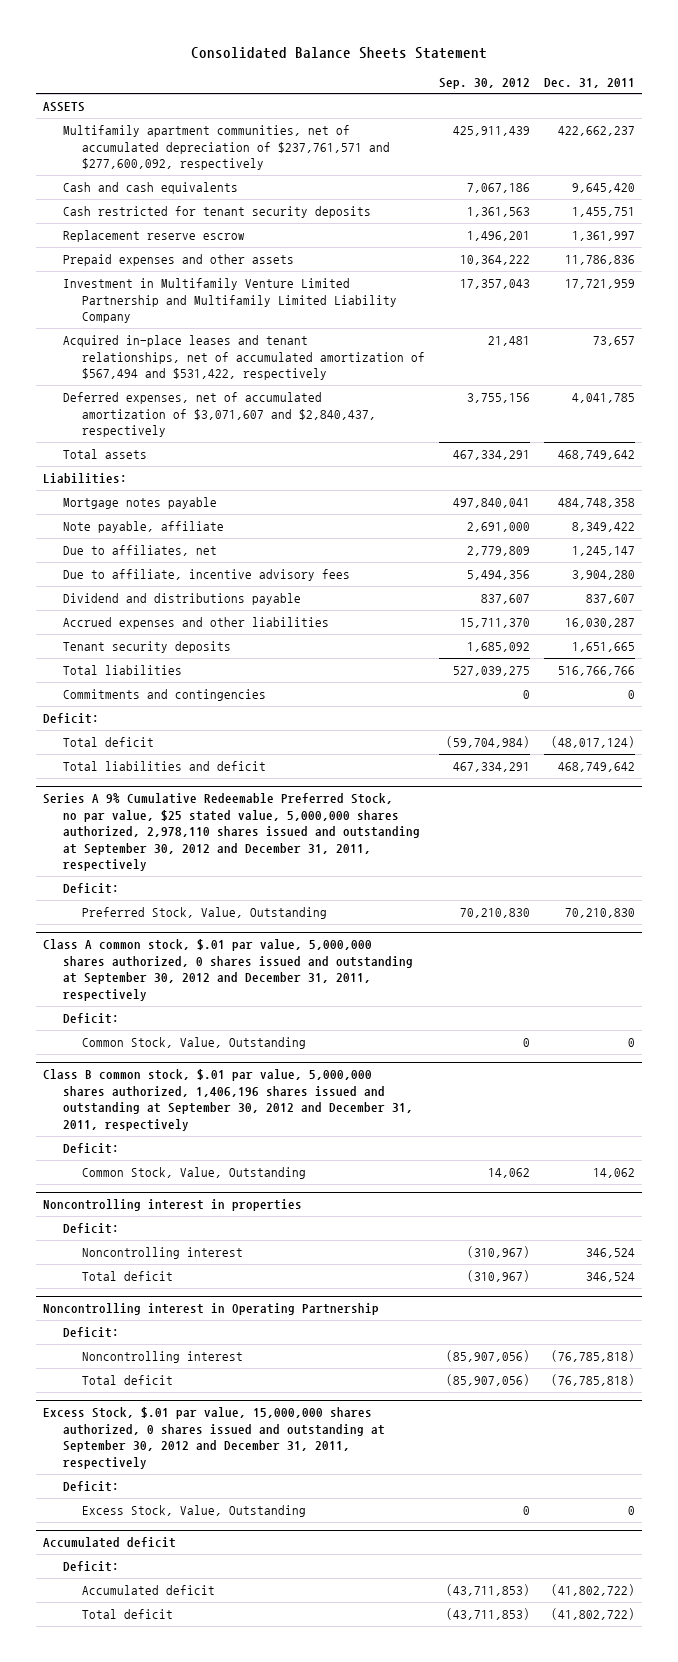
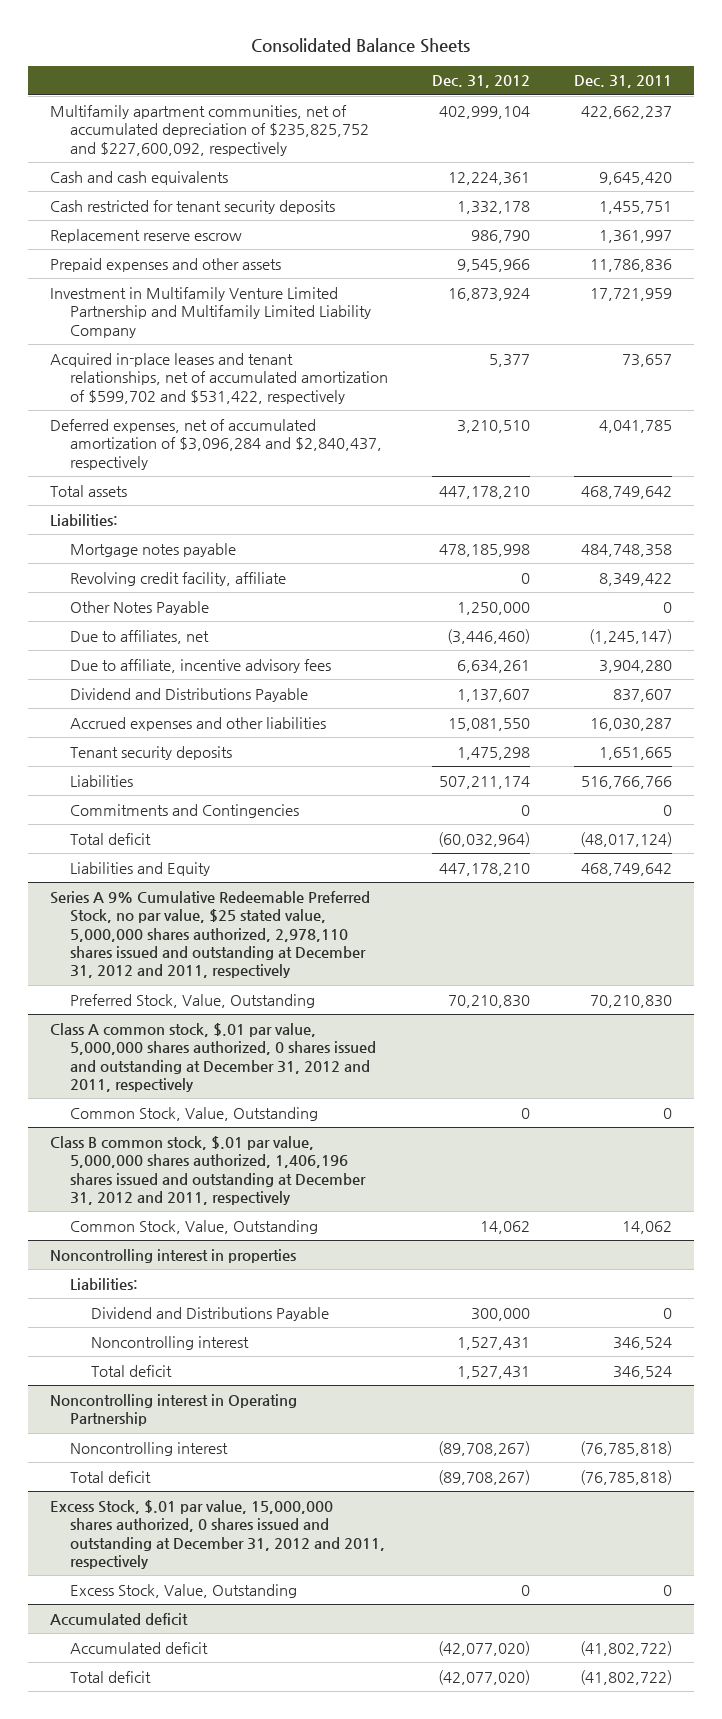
- Consolidated Balance Sheets Statement
+ Consolidated Balance Sheets
- | Sep. 30, 2012 | Dec. 31, 2011
+ | Dec. 31, 2012 | Dec. 31, 2011
- ASSETS
- Multifamily apartment communities, net of accumulated depreciation of $237,761,571 and $277,600,092, respectively | 425,911,439 | 422,662,237
+ Multifamily apartment communities, net of accumulated depreciation of $235,825,752 and $227,600,092, respectively | 402,999,104 | 422,662,237
- Acquired in-place leases and tenant relationships, net of accumulated amortization of $567,494 and $531,422, respectively | 21,481 | 73,657
- Deferred expenses, net of accumulated amortization of $3,071,607 and $2,840,437, respectively | 3,755,156 | 4,041,785
+ Acquired in-place leases and tenant relationships, net of accumulated amortization of $599,702 and $531,422, respectively | 5,377 | 73,657
+ Deferred expenses, net of accumulated amortization of $3,096,284 and $2,840,437, respectively | 3,210,510 | 4,041,785
- Note payable, affiliate | 2,691,000 | 8,349,422
- Due to affiliates, net | 2,779,809 | 1,245,147
+ Revolving credit facility, affiliate | 0 | 8,349,422
+ Other Notes Payable | 1,250,000 | 0
+ Due to affiliates, net | (3,446,460) | (1,245,147)
- Dividend and distributions payable | 837,607 | 837,607
+ Dividend and Distributions Payable | 1,137,607 | 837,607
- Total liabilities | 527,039,275 | 516,766,766
- Commitments and contingencies | 0 | 0
- Deficit:
+ Liabilities | 507,211,174 | 516,766,766
+ Commitments and Contingencies | 0 | 0
- Total liabilities and deficit | 467,334,291 | 468,749,642
- Series A 9% Cumulative Redeemable Preferred Stock, no par value, $25 stated value, 5,000,000 shares authorized, 2,978,110 shares issued and outstanding at September 30, 2012 and December 31, 2011, respectively
- Deficit:
+ Liabilities and Equity | 447,178,210 | 468,749,642
+ Series A 9% Cumulative Redeemable Preferred Stock, no par value, $25 stated value, 5,000,000 shares authorized, 2,978,110 shares issued and outstanding at December 31, 2012 and 2011, respectively
- Class A common stock, $.01 par value, 5,000,000 shares authorized, 0 shares issued and outstanding at September 30, 2012 and December 31, 2011, respectively
- Deficit:
+ Class A common stock, $.01 par value, 5,000,000 shares authorized, 0 shares issued and outstanding at December 31, 2012 and 2011, respectively
- Class B common stock, $.01 par value, 5,000,000 shares authorized, 1,406,196 shares issued and outstanding at September 30, 2012 and December 31, 2011, respectively
- Deficit:
+ Class B common stock, $.01 par value, 5,000,000 shares authorized, 1,406,196 shares issued and outstanding at December 31, 2012 and 2011, respectively
@ Noncontrolling interest in properties
- Deficit:
+ Liabilities:
+ Dividend and Distributions Payable | 300,000 | 0
@ Noncontrolling interest in Operating Partnership
- Deficit:
- Excess Stock, $.01 par value, 15,000,000 shares authorized, 0 shares issued and outstanding at September 30, 2012 and December 31, 2011, respectively
- Deficit:
+ Excess Stock, $.01 par value, 15,000,000 shares authorized, 0 shares issued and outstanding at December 31, 2012 and 2011, respectively
@ Accumulated deficit
- Deficit:

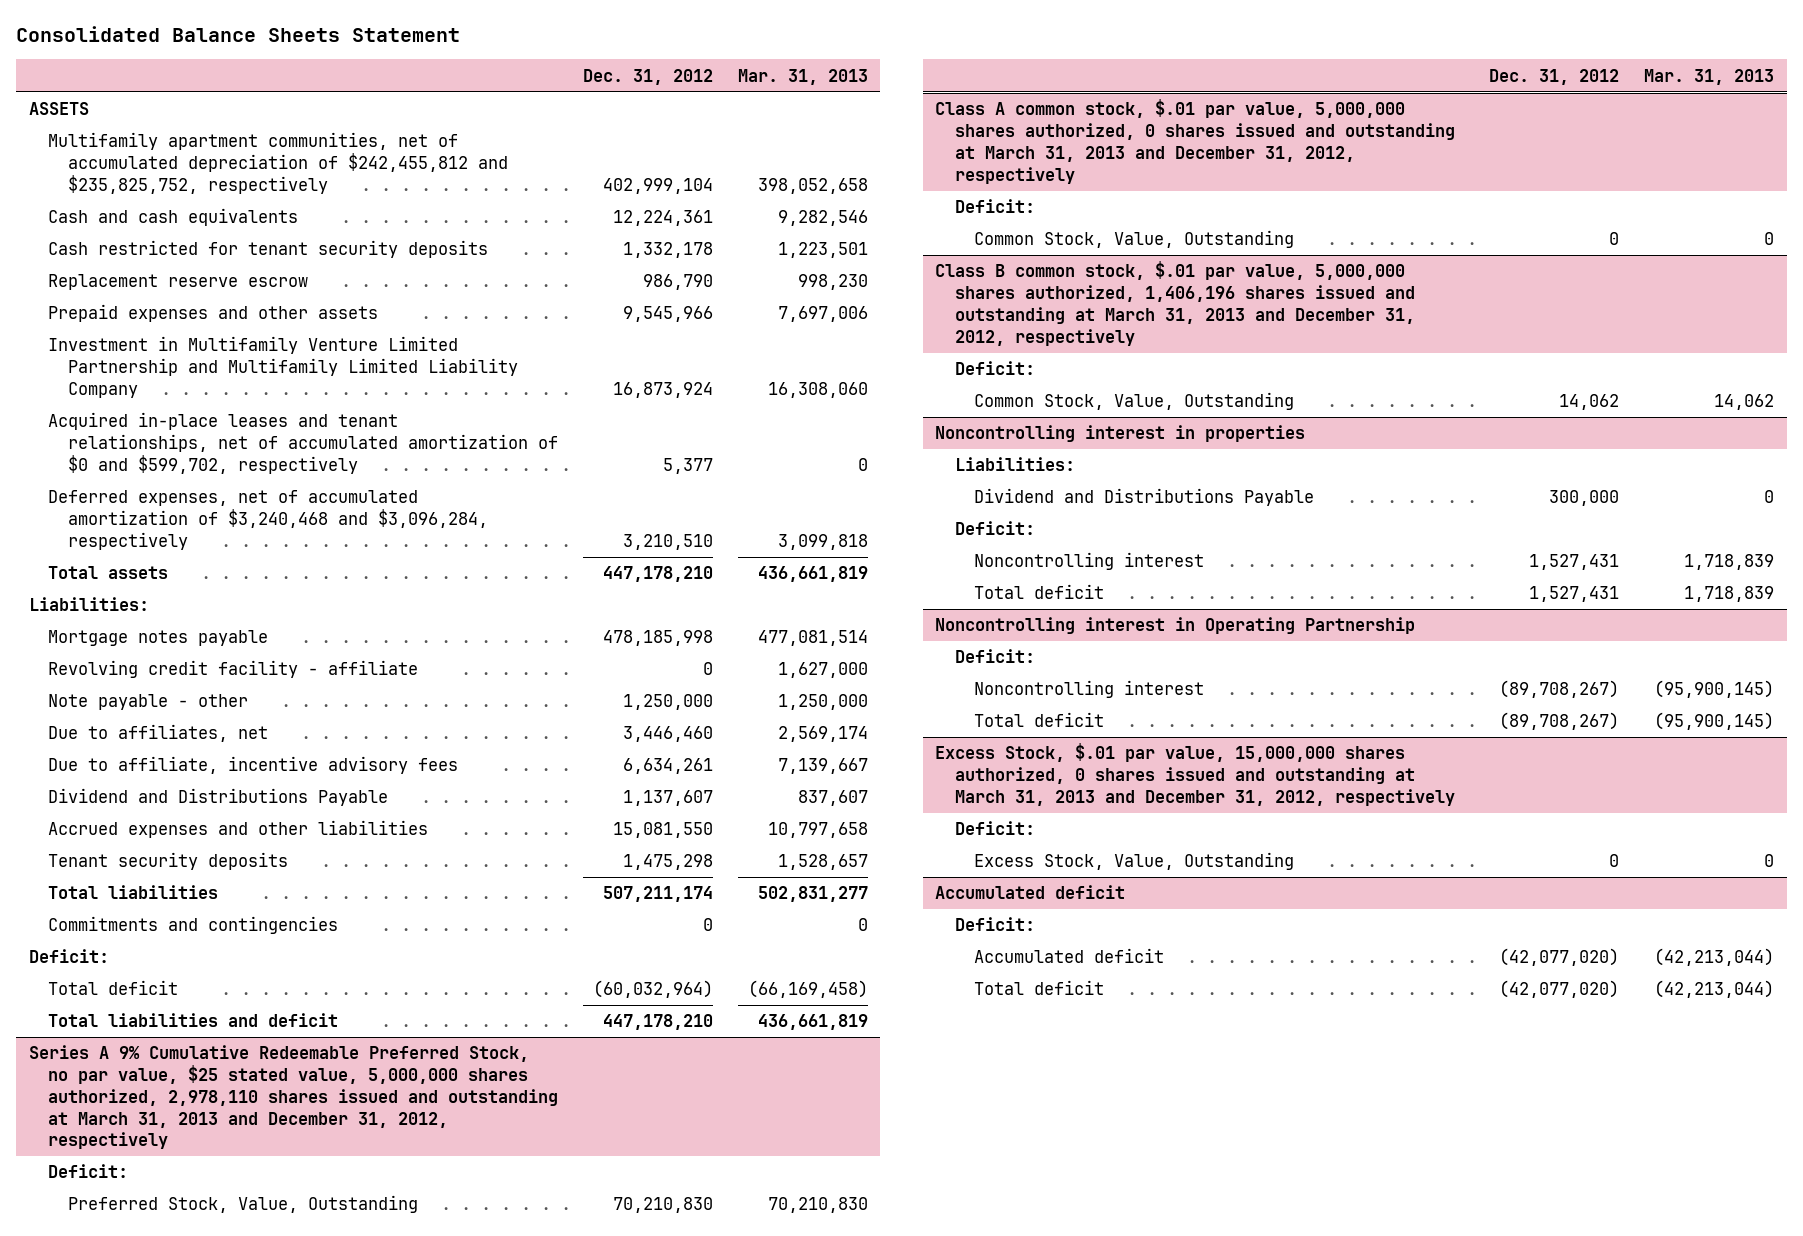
- Consolidated Balance Sheets
+ Consolidated Balance Sheets Statement
- | Dec. 31, 2012 | Dec. 31, 2011
+ | Dec. 31, 2012 | Mar. 31, 2013
- Multifamily apartment communities, net of accumulated depreciation of $235,825,752 and $227,600,092, respectively | 402,999,104 | 422,662,237
+ ASSETS
+ Multifamily apartment communities, net of accumulated depreciation of $242,455,812 and $235,825,752, respectively | 402,999,104 | 398,052,658
- Acquired in-place leases and tenant relationships, net of accumulated amortization of $599,702 and $531,422, respectively | 5,377 | 73,657
- Deferred expenses, net of accumulated amortization of $3,096,284 and $2,840,437, respectively | 3,210,510 | 4,041,785
+ Acquired in-place leases and tenant relationships, net of accumulated amortization of $0 and $599,702, respectively | 5,377 | 0
+ Deferred expenses, net of accumulated amortization of $3,240,468 and $3,096,284, respectively | 3,210,510 | 3,099,818
- Revolving credit facility, affiliate | 0 | 8,349,422
- Other Notes Payable | 1,250,000 | 0
- Due to affiliates, net | (3,446,460) | (1,245,147)
+ Revolving credit facility - affiliate | 0 | 1,627,000
+ Note payable - other | 1,250,000 | 1,250,000
+ Due to affiliates, net | 3,446,460 | 2,569,174
- Liabilities | 507,211,174 | 516,766,766
- Commitments and Contingencies | 0 | 0
+ Total liabilities | 507,211,174 | 502,831,277
+ Commitments and contingencies | 0 | 0
+ Deficit:
- Liabilities and Equity | 447,178,210 | 468,749,642
- Series A 9% Cumulative Redeemable Preferred Stock, no par value, $25 stated value, 5,000,000 shares authorized, 2,978,110 shares issued and outstanding at December 31, 2012 and 2011, respectively
+ Total liabilities and deficit | 447,178,210 | 436,661,819
+ Series A 9% Cumulative Redeemable Preferred Stock, no par value, $25 stated value, 5,000,000 shares authorized, 2,978,110 shares issued and outstanding at March 31, 2013 and December 31, 2012, respectively
+ Deficit:
- Class A common stock, $.01 par value, 5,000,000 shares authorized, 0 shares issued and outstanding at December 31, 2012 and 2011, respectively
+ Class A common stock, $.01 par value, 5,000,000 shares authorized, 0 shares issued and outstanding at March 31, 2013 and December 31, 2012, respectively
+ Deficit:
- Class B common stock, $.01 par value, 5,000,000 shares authorized, 1,406,196 shares issued and outstanding at December 31, 2012 and 2011, respectively
+ Class B common stock, $.01 par value, 5,000,000 shares authorized, 1,406,196 shares issued and outstanding at March 31, 2013 and December 31, 2012, respectively
+ Deficit:
@ Noncontrolling interest in properties
+ Deficit:
@ Noncontrolling interest in Operating Partnership
+ Deficit:
- Excess Stock, $.01 par value, 15,000,000 shares authorized, 0 shares issued and outstanding at December 31, 2012 and 2011, respectively
+ Excess Stock, $.01 par value, 15,000,000 shares authorized, 0 shares issued and outstanding at March 31, 2013 and December 31, 2012, respectively
+ Deficit:
@ Accumulated deficit
+ Deficit:

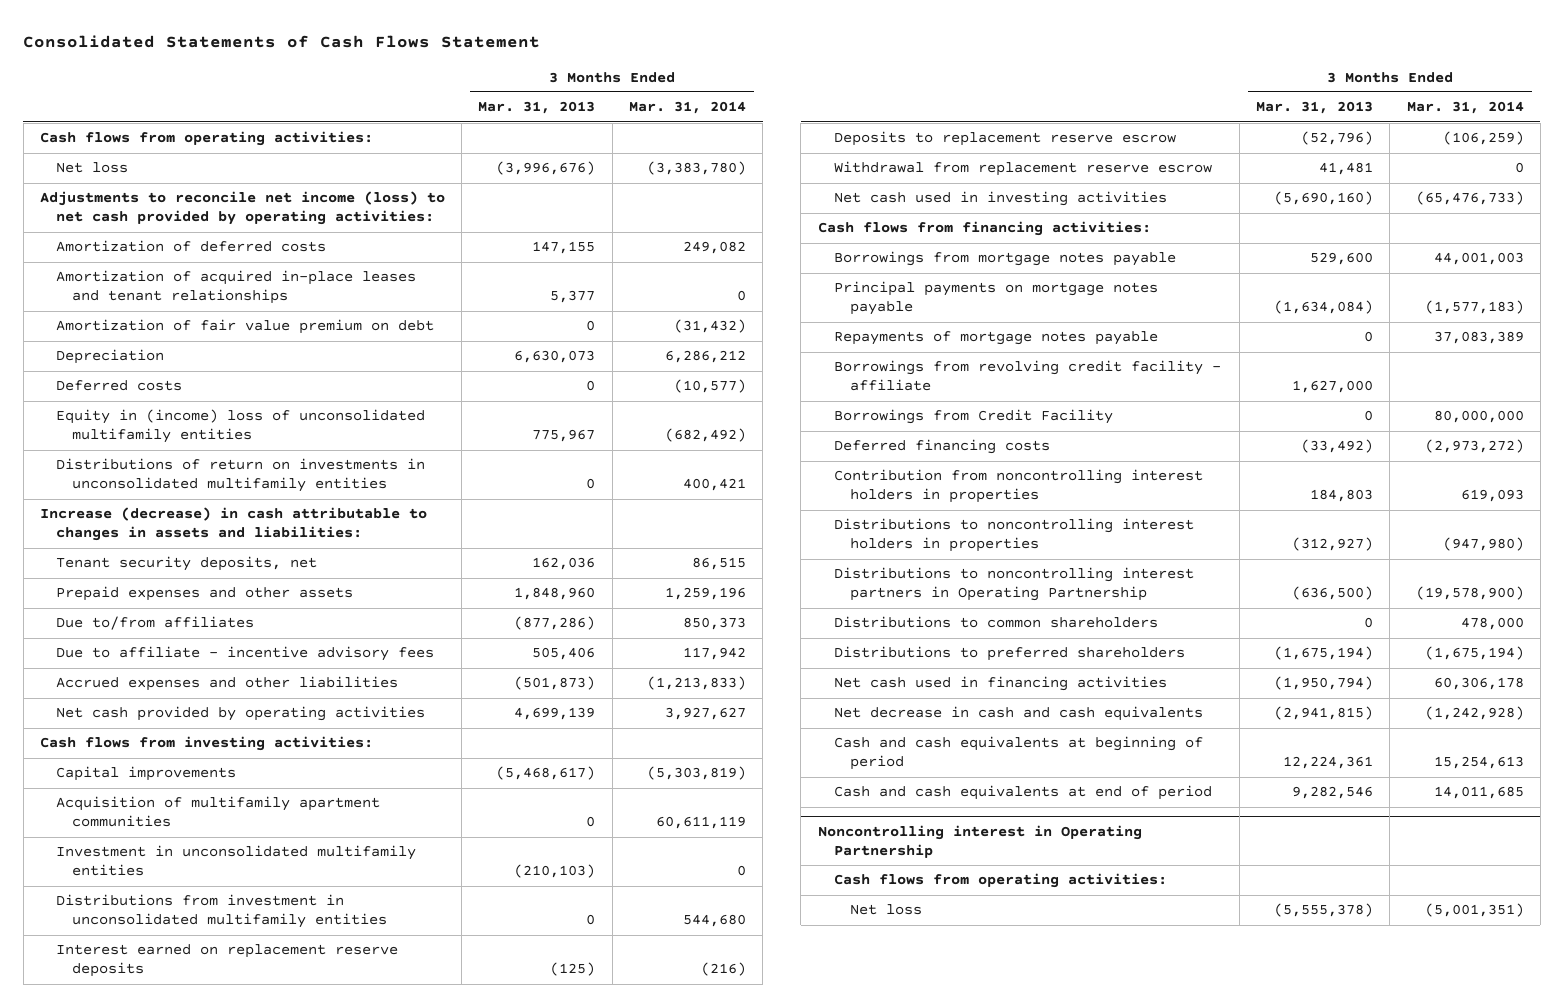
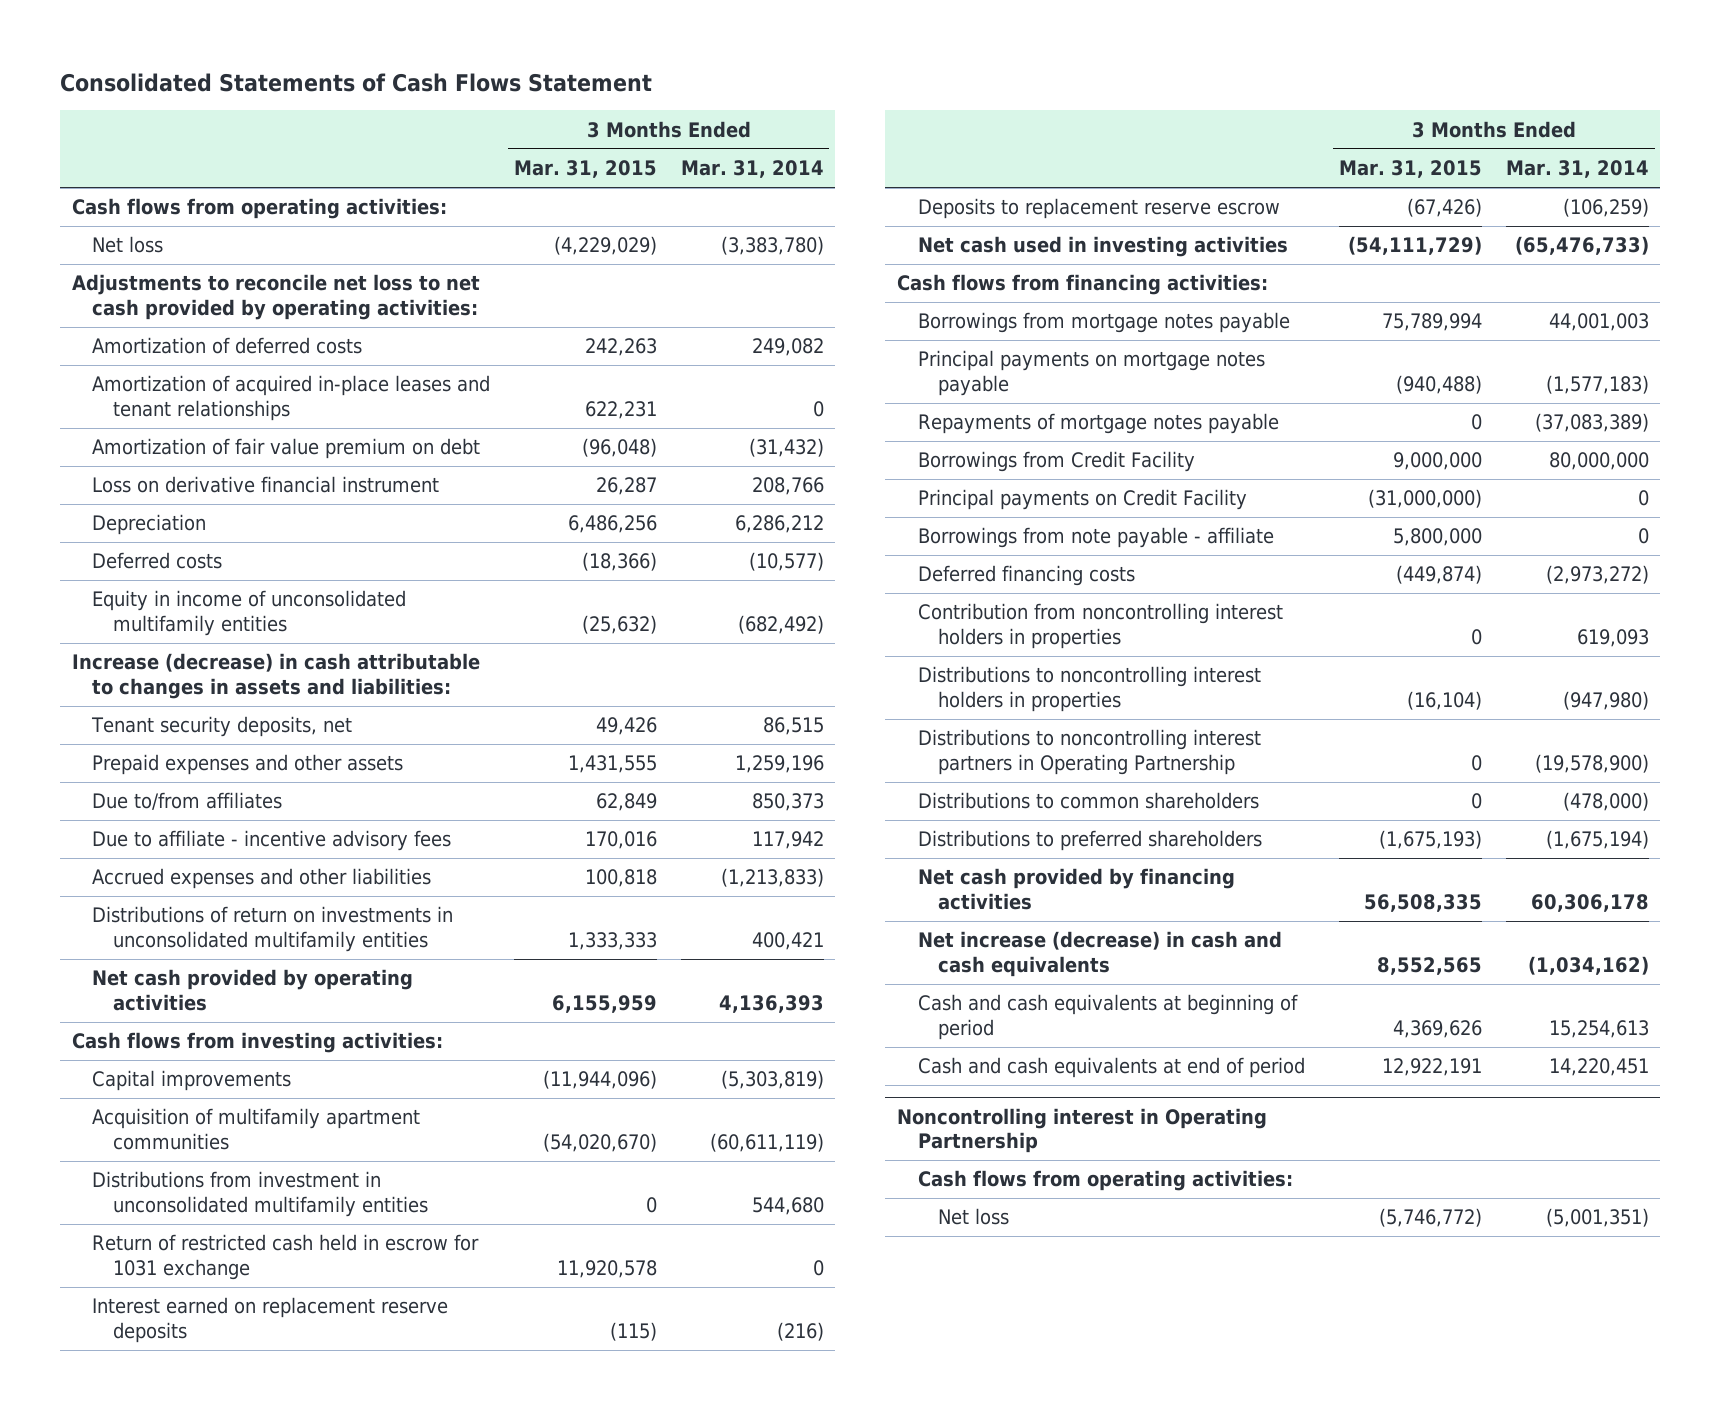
- | 3 Months Ended Mar. 31, 2013 | 3 Months Ended Mar. 31, 2014
+ | 3 Months Ended Mar. 31, 2015 | 3 Months Ended Mar. 31, 2014
- Adjustments to reconcile net income (loss) to net cash provided by operating activities:
+ Adjustments to reconcile net loss to net cash provided by operating activities:
+ Loss on derivative financial instrument | 26,287 | 208,766
- Equity in (income) loss of unconsolidated multifamily entities | 775,967 | (682,492)
+ Equity in income of unconsolidated multifamily entities | (25,632) | (682,492)
- Net cash provided by operating activities | 4,699,139 | 3,927,627
moved down: Distributions of return on investments in unconsolidated multifamily entities | 1,333,333 | 400,421
+ Net cash provided by operating activities | 6,155,959 | 4,136,393
- Acquisition of multifamily apartment communities | 0 | 60,611,119
- Investment in unconsolidated multifamily entities | (210,103) | 0
+ Acquisition of multifamily apartment communities | (54,020,670) | (60,611,119)
+ Return of restricted cash held in escrow for 1031 exchange | 11,920,578 | 0
- Withdrawal from replacement reserve escrow | 41,481 | 0
- Repayments of mortgage notes payable | 0 | 37,083,389
- Borrowings from revolving credit facility - affiliate | 1,627,000 |
+ Repayments of mortgage notes payable | 0 | (37,083,389)
+ Principal payments on Credit Facility | (31,000,000) | 0
+ Borrowings from note payable - affiliate | 5,800,000 | 0
- Distributions to common shareholders | 0 | 478,000
+ Distributions to common shareholders | 0 | (478,000)
- Net cash used in financing activities | (1,950,794) | 60,306,178
- Net decrease in cash and cash equivalents | (2,941,815) | (1,242,928)
+ Net cash provided by financing activities | 56,508,335 | 60,306,178
+ Net increase (decrease) in cash and cash equivalents | 8,552,565 | (1,034,162)
- Cash and cash equivalents at end of period | 9,282,546 | 14,011,685
+ Cash and cash equivalents at end of period | 12,922,191 | 14,220,451

